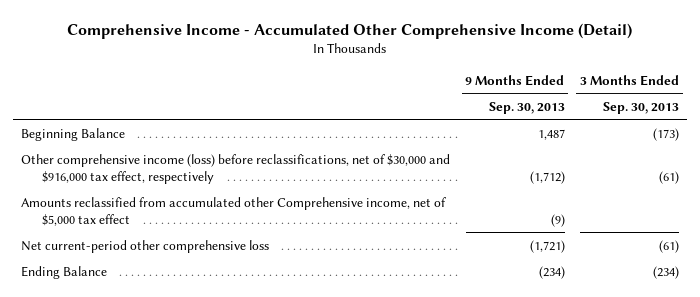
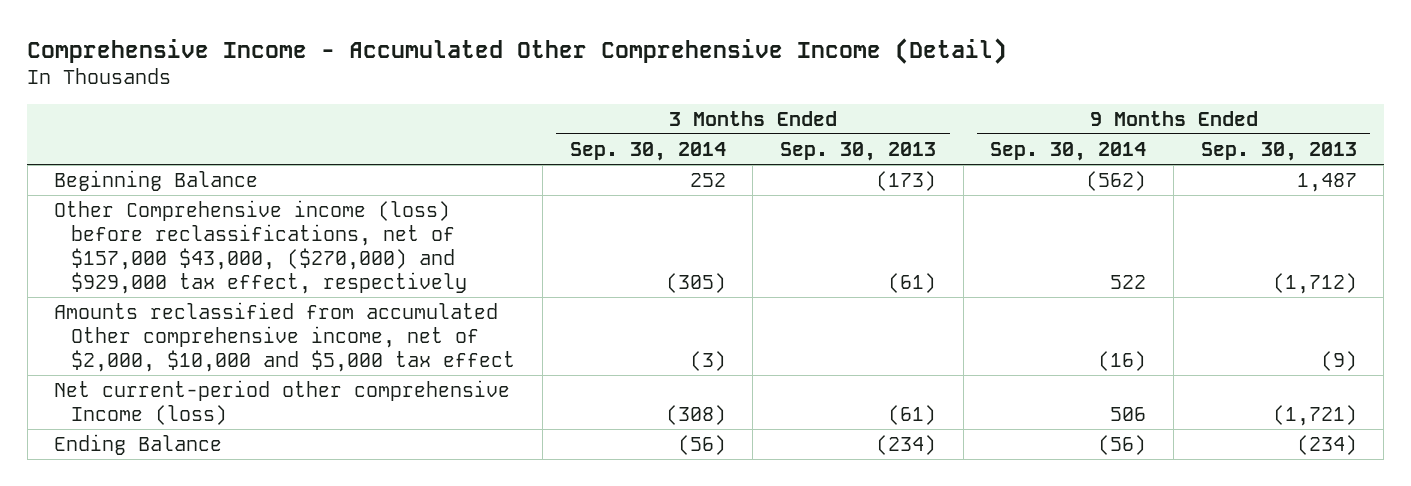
- | 9 Months Ended Sep. 30, 2013 | 3 Months Ended Sep. 30, 2013
+ | 3 Months Ended Sep. 30, 2014 | 3 Months Ended Sep. 30, 2013 | 9 Months Ended Sep. 30, 2014 | 9 Months Ended Sep. 30, 2013
- Other comprehensive income (loss) before reclassifications, net of $30,000 and $916,000 tax effect, respectively | (1,712) | (61)
- Amounts reclassified from accumulated other Comprehensive income, net of $5,000 tax effect | (9) |
- Net current-period other comprehensive loss | (1,721) | (61)
+ Other Comprehensive income (loss) before reclassifications, net of $157,000 $43,000, ($270,000) and $929,000 tax effect, respectively | (305) | (61) | 522 | (1,712)
+ Amounts reclassified from accumulated Other comprehensive income, net of $2,000, $10,000 and $5,000 tax effect | (3) | | (16) | (9)
+ Net current-period other comprehensive Income (loss) | (308) | (61) | 506 | (1,721)

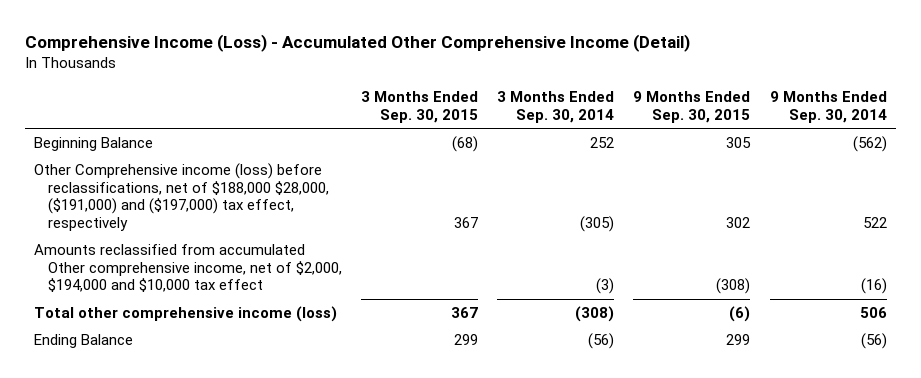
- Comprehensive Income - Accumulated Other Comprehensive Income (Detail)
+ Comprehensive Income (Loss) - Accumulated Other Comprehensive Income (Detail)
- | 3 Months Ended Sep. 30, 2014 | 3 Months Ended Sep. 30, 2013 | 9 Months Ended Sep. 30, 2014 | 9 Months Ended Sep. 30, 2013
+ | 3 Months Ended Sep. 30, 2015 | 3 Months Ended Sep. 30, 2014 | 9 Months Ended Sep. 30, 2015 | 9 Months Ended Sep. 30, 2014
- Other Comprehensive income (loss) before reclassifications, net of $157,000 $43,000, ($270,000) and $929,000 tax effect, respectively | (305) | (61) | 522 | (1,712)
- Amounts reclassified from accumulated Other comprehensive income, net of $2,000, $10,000 and $5,000 tax effect | (3) | | (16) | (9)
- Net current-period other comprehensive Income (loss) | (308) | (61) | 506 | (1,721)
+ Other Comprehensive income (loss) before reclassifications, net of $188,000 $28,000, ($191,000) and ($197,000) tax effect, respectively | 367 | (305) | 302 | 522
+ Amounts reclassified from accumulated Other comprehensive income, net of $2,000, $194,000 and $10,000 tax effect | | (3) | (308) | (16)
+ Total other comprehensive income (loss) | 367 | (308) | (6) | 506

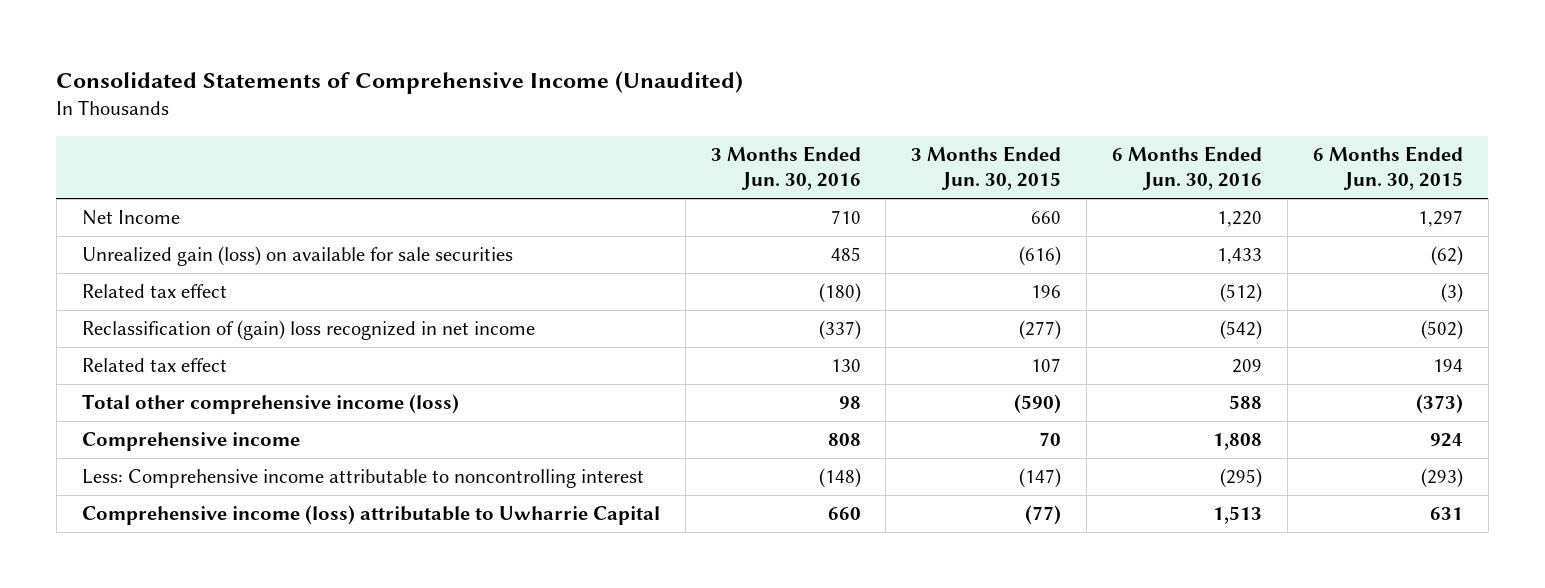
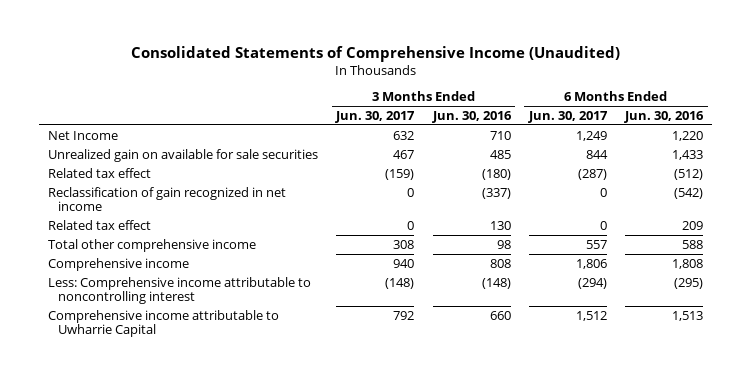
- | 3 Months Ended Jun. 30, 2016 | 3 Months Ended Jun. 30, 2015 | 6 Months Ended Jun. 30, 2016 | 6 Months Ended Jun. 30, 2015
+ | 3 Months Ended Jun. 30, 2017 | 3 Months Ended Jun. 30, 2016 | 6 Months Ended Jun. 30, 2017 | 6 Months Ended Jun. 30, 2016
- Unrealized gain (loss) on available for sale securities | 485 | (616) | 1,433 | (62)
+ Unrealized gain on available for sale securities | 467 | 485 | 844 | 1,433
- Reclassification of (gain) loss recognized in net income | (337) | (277) | (542) | (502)
+ Reclassification of gain recognized in net income | 0 | (337) | 0 | (542)
- Total other comprehensive income (loss) | 98 | (590) | 588 | (373)
+ Total other comprehensive income | 308 | 98 | 557 | 588
- Comprehensive income (loss) attributable to Uwharrie Capital | 660 | (77) | 1,513 | 631
+ Comprehensive income attributable to Uwharrie Capital | 792 | 660 | 1,512 | 1,513

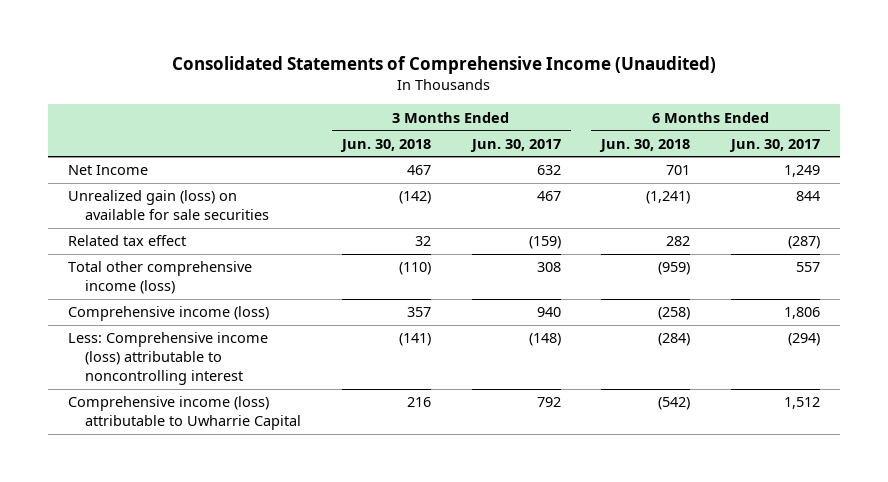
- | 3 Months Ended Jun. 30, 2017 | 3 Months Ended Jun. 30, 2016 | 6 Months Ended Jun. 30, 2017 | 6 Months Ended Jun. 30, 2016
+ | 3 Months Ended Jun. 30, 2018 | 3 Months Ended Jun. 30, 2017 | 6 Months Ended Jun. 30, 2018 | 6 Months Ended Jun. 30, 2017
- Unrealized gain on available for sale securities | 467 | 485 | 844 | 1,433
+ Unrealized gain (loss) on available for sale securities | (142) | 467 | (1,241) | 844
- Reclassification of gain recognized in net income | 0 | (337) | 0 | (542)
- Related tax effect | 0 | 130 | 0 | 209
- Total other comprehensive income | 308 | 98 | 557 | 588
- Comprehensive income | 940 | 808 | 1,806 | 1,808
- Less: Comprehensive income attributable to noncontrolling interest | (148) | (148) | (294) | (295)
- Comprehensive income attributable to Uwharrie Capital | 792 | 660 | 1,512 | 1,513
+ Total other comprehensive income (loss) | (110) | 308 | (959) | 557
+ Comprehensive income (loss) | 357 | 940 | (258) | 1,806
+ Less: Comprehensive income (loss) attributable to noncontrolling interest | (141) | (148) | (284) | (294)
+ Comprehensive income (loss) attributable to Uwharrie Capital | 216 | 792 | (542) | 1,512

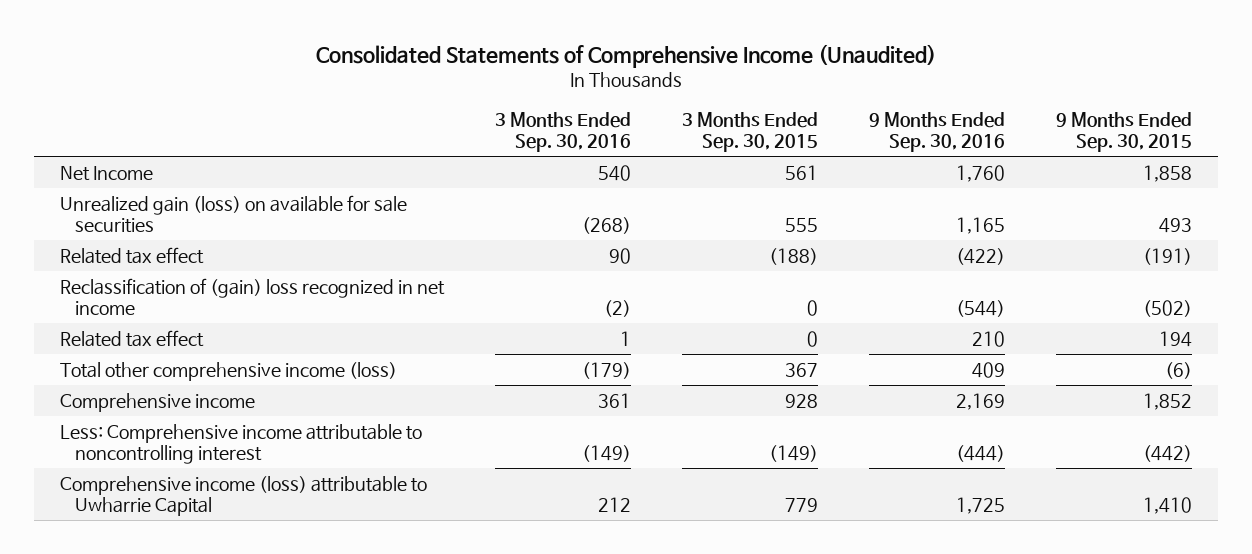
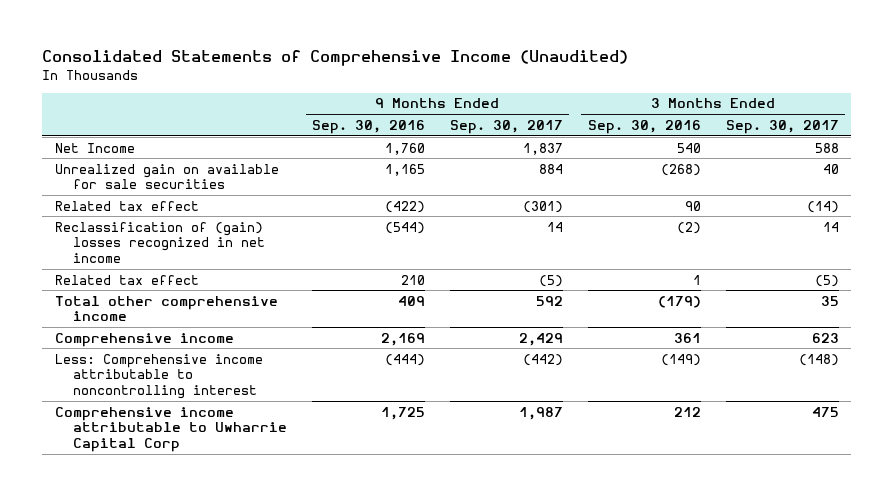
- | 3 Months Ended Sep. 30, 2016 | 3 Months Ended Sep. 30, 2015 | 9 Months Ended Sep. 30, 2016 | 9 Months Ended Sep. 30, 2015
+ | 9 Months Ended Sep. 30, 2016 | 9 Months Ended Sep. 30, 2017 | 3 Months Ended Sep. 30, 2016 | 3 Months Ended Sep. 30, 2017
- Unrealized gain (loss) on available for sale securities | (268) | 555 | 1,165 | 493
+ Unrealized gain on available for sale securities | 1,165 | 884 | (268) | 40
- Reclassification of (gain) loss recognized in net income | (2) | 0 | (544) | (502)
+ Reclassification of (gain) losses recognized in net income | (544) | 14 | (2) | 14
- Total other comprehensive income (loss) | (179) | 367 | 409 | (6)
+ Total other comprehensive income | 409 | 592 | (179) | 35
- Comprehensive income (loss) attributable to Uwharrie Capital | 212 | 779 | 1,725 | 1,410
+ Comprehensive income attributable to Uwharrie Capital Corp | 1,725 | 1,987 | 212 | 475

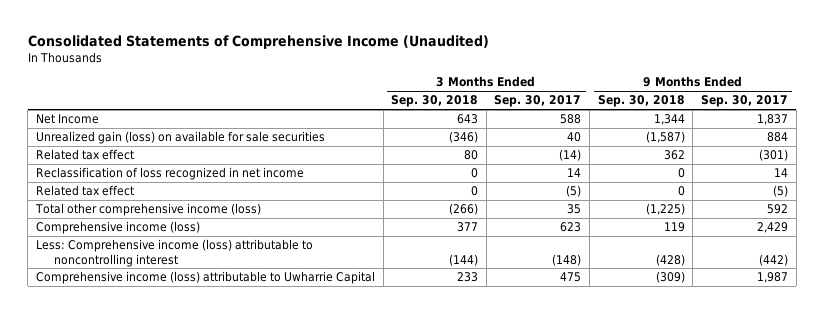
- | 9 Months Ended Sep. 30, 2016 | 9 Months Ended Sep. 30, 2017 | 3 Months Ended Sep. 30, 2016 | 3 Months Ended Sep. 30, 2017
+ | 3 Months Ended Sep. 30, 2018 | 3 Months Ended Sep. 30, 2017 | 9 Months Ended Sep. 30, 2018 | 9 Months Ended Sep. 30, 2017
- Unrealized gain on available for sale securities | 1,165 | 884 | (268) | 40
+ Unrealized gain (loss) on available for sale securities | (346) | 40 | (1,587) | 884
- Reclassification of (gain) losses recognized in net income | (544) | 14 | (2) | 14
+ Reclassification of loss recognized in net income | 0 | 14 | 0 | 14
- Total other comprehensive income | 409 | 592 | (179) | 35
- Comprehensive income | 2,169 | 2,429 | 361 | 623
- Less: Comprehensive income attributable to noncontrolling interest | (444) | (442) | (149) | (148)
- Comprehensive income attributable to Uwharrie Capital Corp | 1,725 | 1,987 | 212 | 475
+ Total other comprehensive income (loss) | (266) | 35 | (1,225) | 592
+ Comprehensive income (loss) | 377 | 623 | 119 | 2,429
+ Less: Comprehensive income (loss) attributable to noncontrolling interest | (144) | (148) | (428) | (442)
+ Comprehensive income (loss) attributable to Uwharrie Capital | 233 | 475 | (309) | 1,987

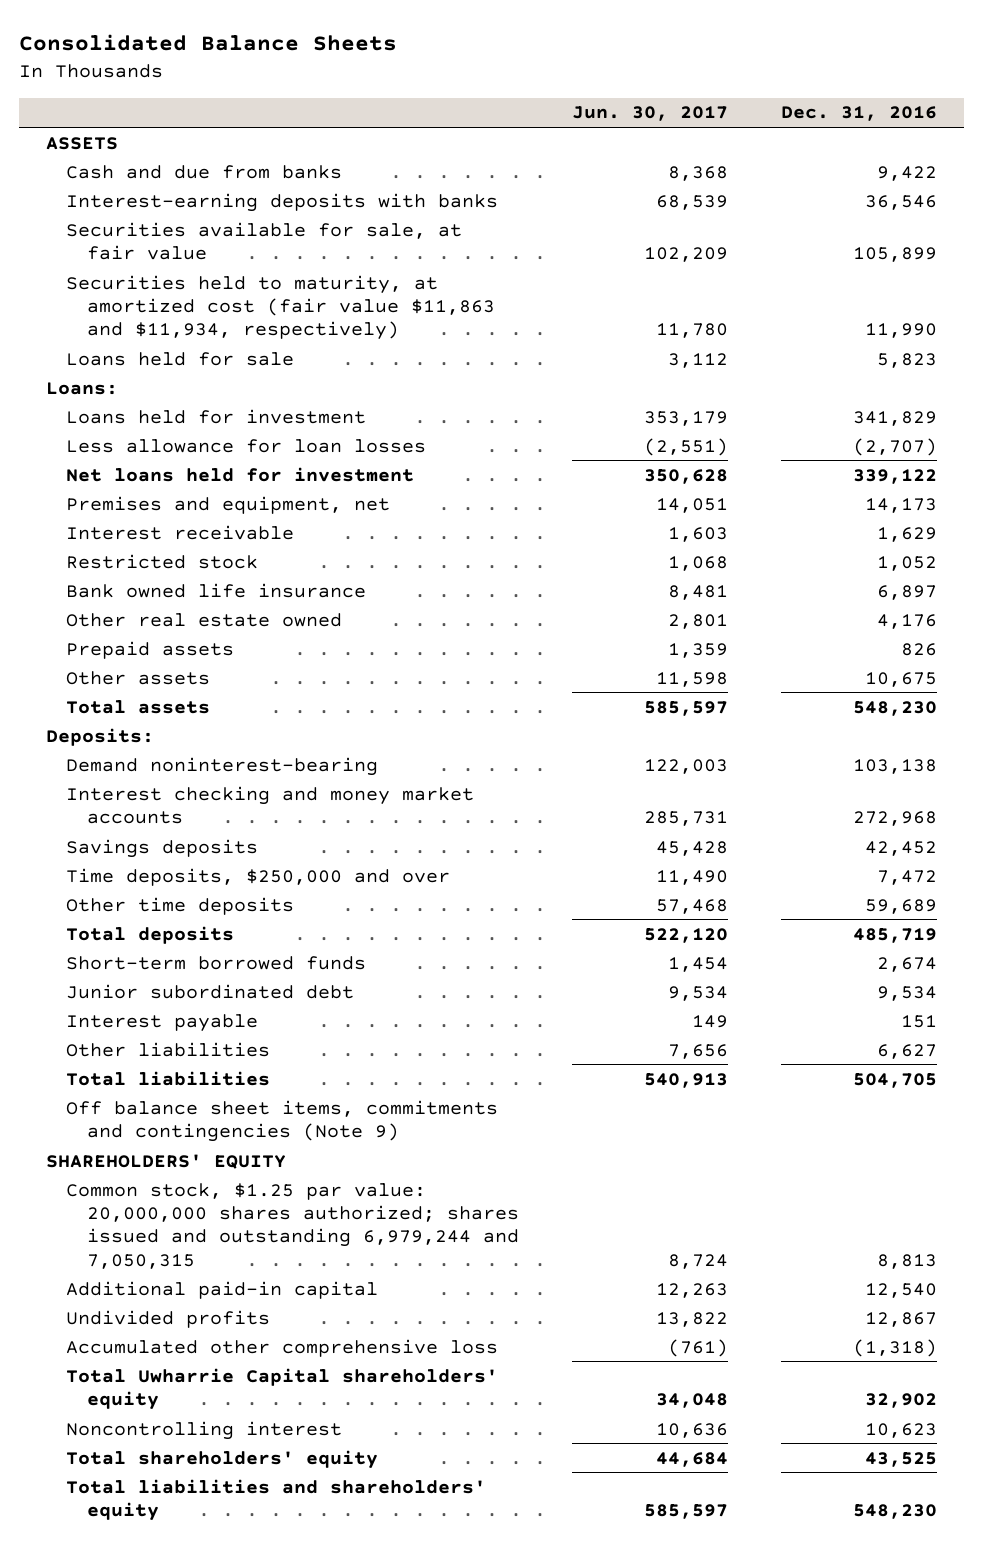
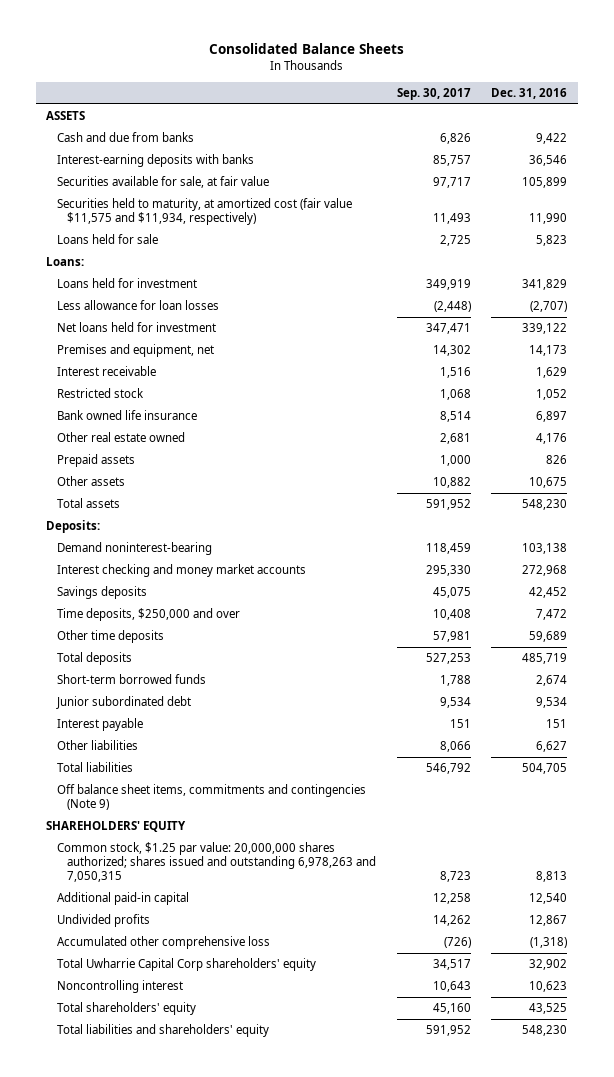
- | Jun. 30, 2017 | Dec. 31, 2016
+ | Sep. 30, 2017 | Dec. 31, 2016
- Securities held to maturity, at amortized cost (fair value $11,863 and $11,934, respectively) | 11,780 | 11,990
+ Securities held to maturity, at amortized cost (fair value $11,575 and $11,934, respectively) | 11,493 | 11,990
- Common stock, $1.25 par value: 20,000,000 shares authorized; shares issued and outstanding 6,979,244 and 7,050,315 | 8,724 | 8,813
+ Common stock, $1.25 par value: 20,000,000 shares authorized; shares issued and outstanding 6,978,263 and 7,050,315 | 8,723 | 8,813
- Total Uwharrie Capital shareholders' equity | 34,048 | 32,902
+ Total Uwharrie Capital Corp shareholders' equity | 34,517 | 32,902

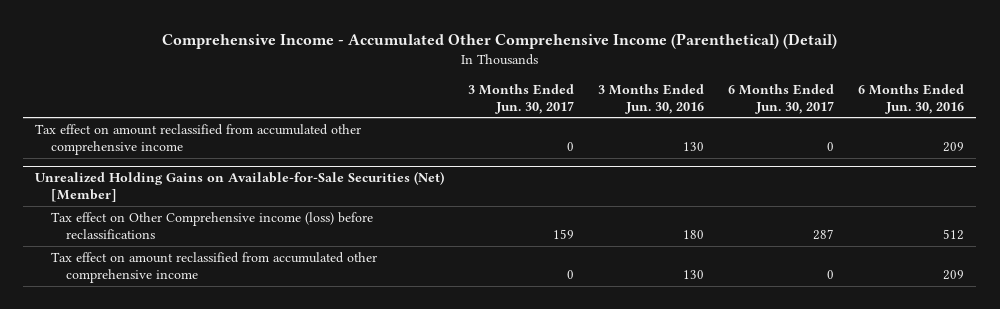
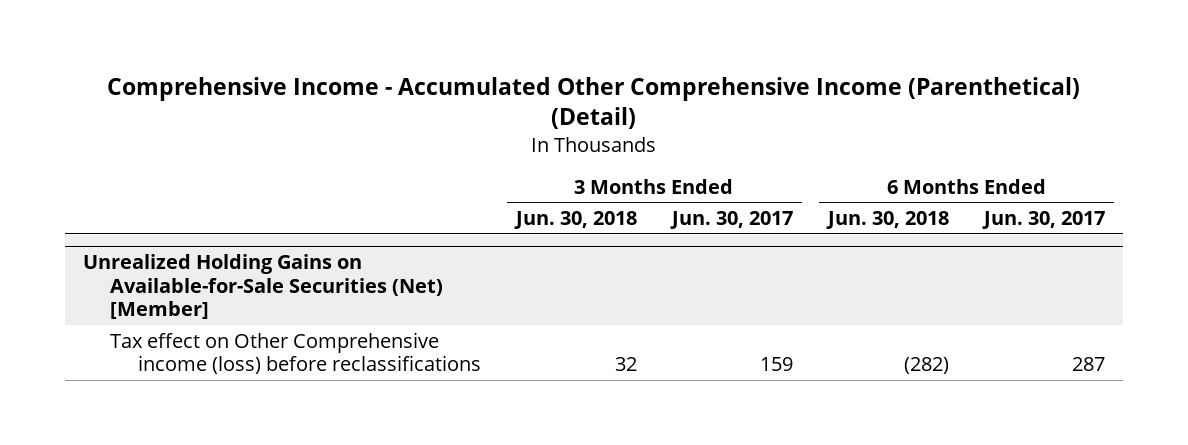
- | 3 Months Ended Jun. 30, 2017 | 3 Months Ended Jun. 30, 2016 | 6 Months Ended Jun. 30, 2017 | 6 Months Ended Jun. 30, 2016
+ | 3 Months Ended Jun. 30, 2018 | 3 Months Ended Jun. 30, 2017 | 6 Months Ended Jun. 30, 2018 | 6 Months Ended Jun. 30, 2017
- Tax effect on amount reclassified from accumulated other comprehensive income | 0 | 130 | 0 | 209
@ Unrealized Holding Gains on Available-for-Sale Securities (Net) [Member]
- Tax effect on amount reclassified from accumulated other comprehensive income | 0 | 130 | 0 | 209

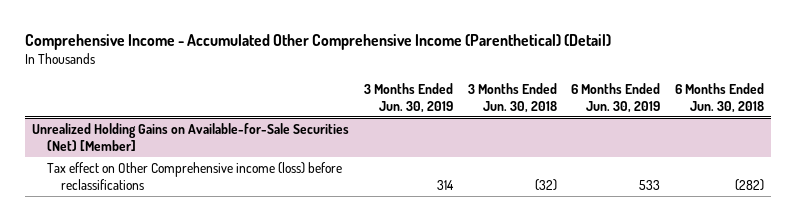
- | 3 Months Ended Jun. 30, 2018 | 3 Months Ended Jun. 30, 2017 | 6 Months Ended Jun. 30, 2018 | 6 Months Ended Jun. 30, 2017
+ | 3 Months Ended Jun. 30, 2019 | 3 Months Ended Jun. 30, 2018 | 6 Months Ended Jun. 30, 2019 | 6 Months Ended Jun. 30, 2018
@ Unrealized Holding Gains on Available-for-Sale Securities (Net) [Member]
- Tax effect on Other Comprehensive income (loss) before reclassifications | 32 | 159 | (282) | 287
+ Tax effect on Other Comprehensive income (loss) before reclassifications | 314 | (32) | 533 | (282)

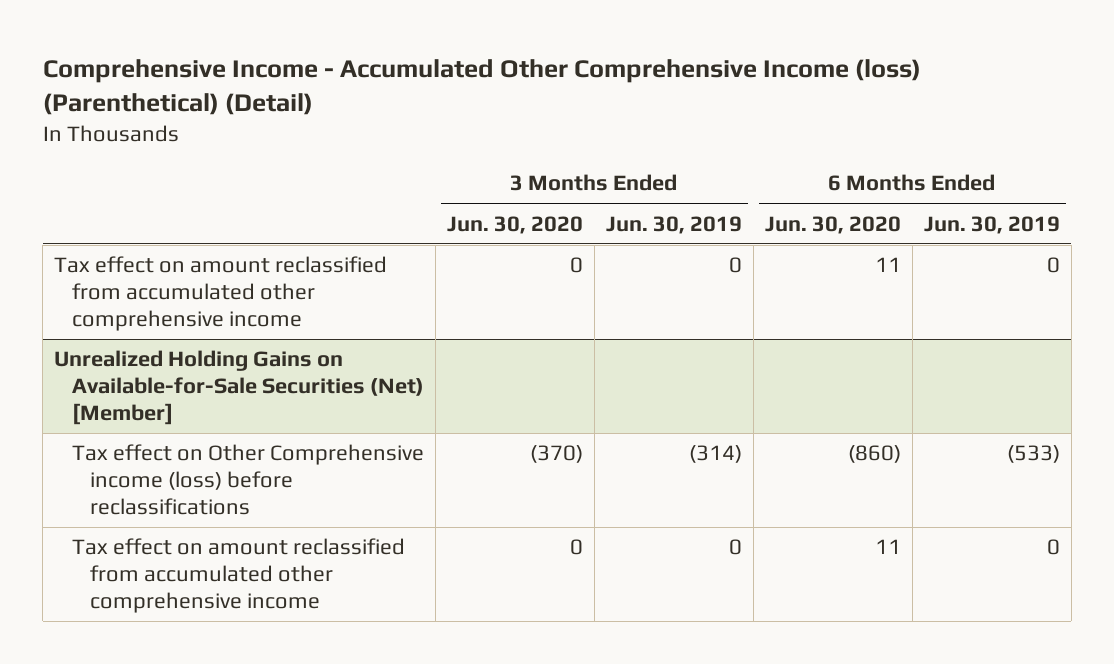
- Comprehensive Income - Accumulated Other Comprehensive Income (Parenthetical) (Detail)
+ Comprehensive Income - Accumulated Other Comprehensive Income (loss) (Parenthetical) (Detail)
- | 3 Months Ended Jun. 30, 2019 | 3 Months Ended Jun. 30, 2018 | 6 Months Ended Jun. 30, 2019 | 6 Months Ended Jun. 30, 2018
+ | 3 Months Ended Jun. 30, 2020 | 3 Months Ended Jun. 30, 2019 | 6 Months Ended Jun. 30, 2020 | 6 Months Ended Jun. 30, 2019
+ Tax effect on amount reclassified from accumulated other comprehensive income | 0 | 0 | 11 | 0
@ Unrealized Holding Gains on Available-for-Sale Securities (Net) [Member]
- Tax effect on Other Comprehensive income (loss) before reclassifications | 314 | (32) | 533 | (282)
+ Tax effect on Other Comprehensive income (loss) before reclassifications | (370) | (314) | (860) | (533)
+ Tax effect on amount reclassified from accumulated other comprehensive income | 0 | 0 | 11 | 0

